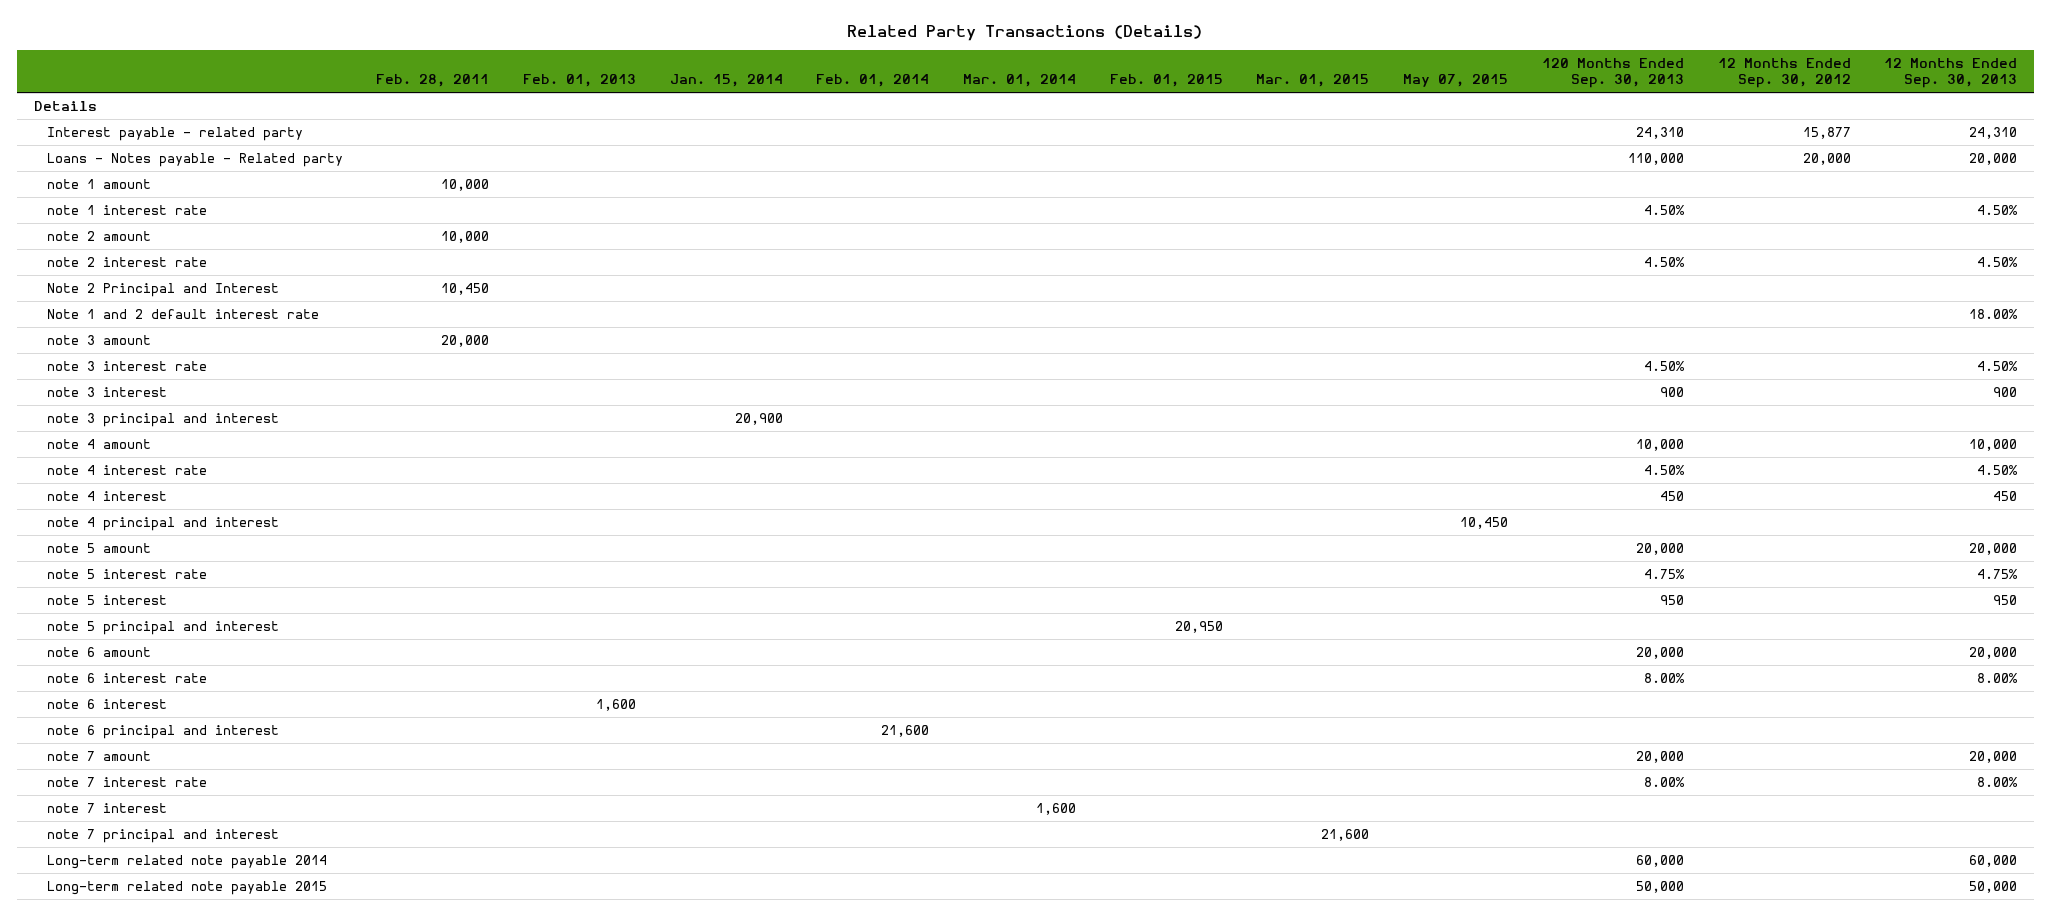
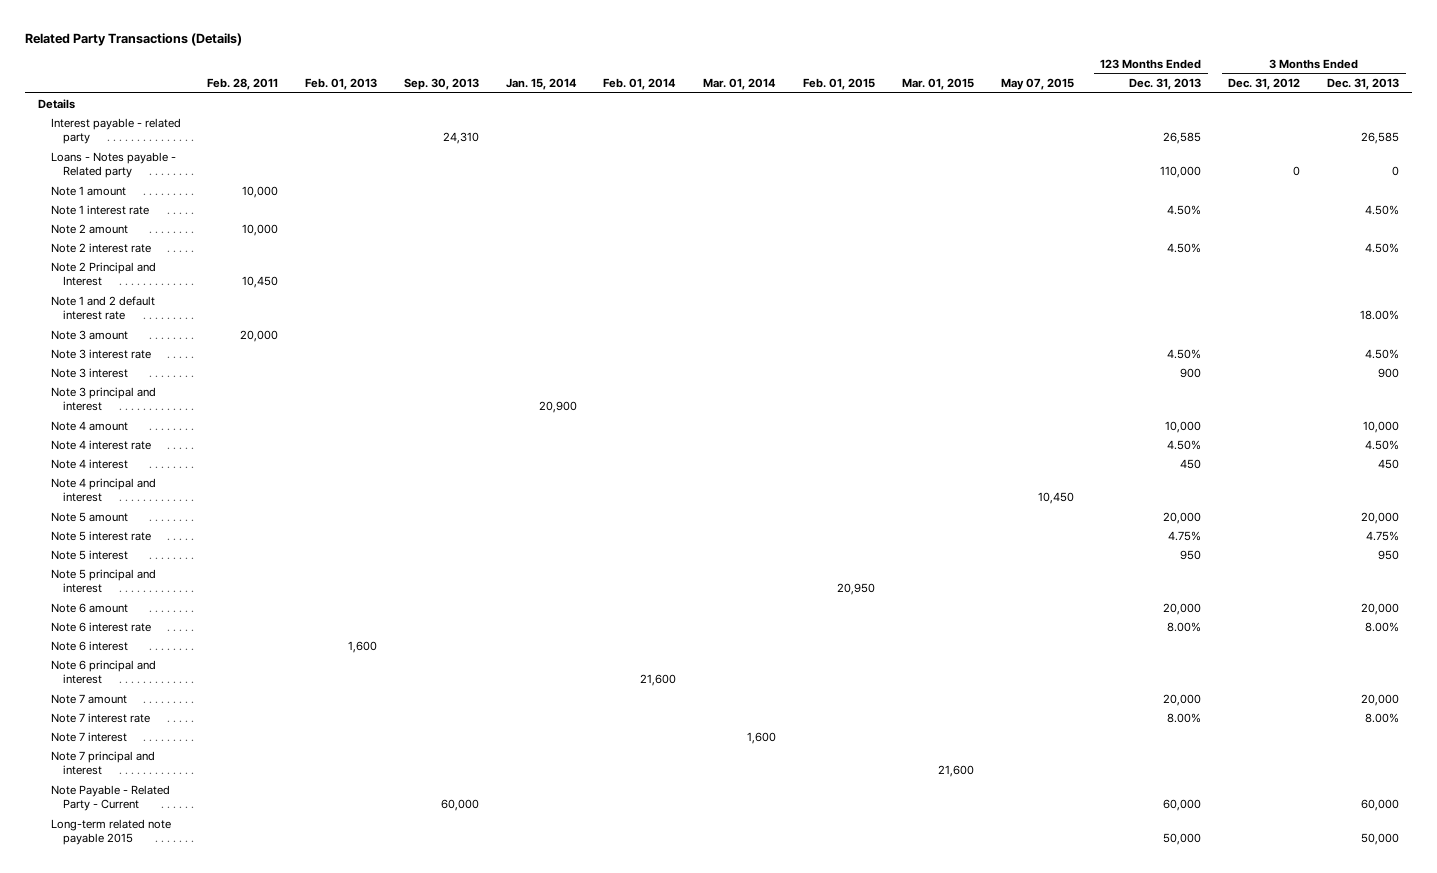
- | Feb. 28, 2011 | Feb. 01, 2013 | Jan. 15, 2014 | Feb. 01, 2014 | Mar. 01, 2014 | Feb. 01, 2015 | Mar. 01, 2015 | May 07, 2015 | 120 Months Ended Sep. 30, 2013 | 12 Months Ended Sep. 30, 2012 | 12 Months Ended Sep. 30, 2013
+ | Feb. 28, 2011 | Feb. 01, 2013 | Sep. 30, 2013 | Jan. 15, 2014 | Feb. 01, 2014 | Mar. 01, 2014 | Feb. 01, 2015 | Mar. 01, 2015 | May 07, 2015 | 123 Months Ended Dec. 31, 2013 | 3 Months Ended Dec. 31, 2012 | 3 Months Ended Dec. 31, 2013
- note 1 amount | 10,000 | | | | | | | | | |
- note 1 interest rate | | | | | | | | | 4.50% | | 4.50%
- note 2 amount | 10,000 | | | | | | | | | |
- note 2 interest rate | | | | | | | | | 4.50% | | 4.50%
+ Note 1 amount | 10,000 | | | | | | | | | | |
+ Note 1 interest rate | | | | | | | | | | 4.50% | | 4.50%
+ Note 2 amount | 10,000 | | | | | | | | | | |
+ Note 2 interest rate | | | | | | | | | | 4.50% | | 4.50%
- note 3 amount | 20,000 | | | | | | | | | |
- note 3 interest rate | | | | | | | | | 4.50% | | 4.50%
- note 3 interest | | | | | | | | | 900 | | 900
- note 3 principal and interest | | | 20,900 | | | | | | | |
- note 4 amount | | | | | | | | | 10,000 | | 10,000
- note 4 interest rate | | | | | | | | | 4.50% | | 4.50%
- note 4 interest | | | | | | | | | 450 | | 450
- note 4 principal and interest | | | | | | | | 10,450 | | |
- note 5 amount | | | | | | | | | 20,000 | | 20,000
- note 5 interest rate | | | | | | | | | 4.75% | | 4.75%
- note 5 interest | | | | | | | | | 950 | | 950
- note 5 principal and interest | | | | | | 20,950 | | | | |
- note 6 amount | | | | | | | | | 20,000 | | 20,000
- note 6 interest rate | | | | | | | | | 8.00% | | 8.00%
- note 6 interest | | 1,600 | | | | | | | | |
- note 6 principal and interest | | | | 21,600 | | | | | | |
- note 7 amount | | | | | | | | | 20,000 | | 20,000
- note 7 interest rate | | | | | | | | | 8.00% | | 8.00%
- note 7 interest | | | | | 1,600 | | | | | |
- note 7 principal and interest | | | | | | | 21,600 | | | |
- Long-term related note payable 2014 | | | | | | | | | 60,000 | | 60,000
+ Note 3 amount | 20,000 | | | | | | | | | | |
+ Note 3 interest rate | | | | | | | | | | 4.50% | | 4.50%
+ Note 3 interest | | | | | | | | | | 900 | | 900
+ Note 3 principal and interest | | | | 20,900 | | | | | | | |
+ Note 4 amount | | | | | | | | | | 10,000 | | 10,000
+ Note 4 interest rate | | | | | | | | | | 4.50% | | 4.50%
+ Note 4 interest | | | | | | | | | | 450 | | 450
+ Note 4 principal and interest | | | | | | | | | 10,450 | | |
+ Note 5 amount | | | | | | | | | | 20,000 | | 20,000
+ Note 5 interest rate | | | | | | | | | | 4.75% | | 4.75%
+ Note 5 interest | | | | | | | | | | 950 | | 950
+ Note 5 principal and interest | | | | | | | 20,950 | | | | |
+ Note 6 amount | | | | | | | | | | 20,000 | | 20,000
+ Note 6 interest rate | | | | | | | | | | 8.00% | | 8.00%
+ Note 6 interest | | 1,600 | | | | | | | | | |
+ Note 6 principal and interest | | | | | 21,600 | | | | | | |
+ Note 7 amount | | | | | | | | | | 20,000 | | 20,000
+ Note 7 interest rate | | | | | | | | | | 8.00% | | 8.00%
+ Note 7 interest | | | | | | 1,600 | | | | | |
+ Note 7 principal and interest | | | | | | | | 21,600 | | | |
+ Note Payable - Related Party - Current | | | 60,000 | | | | | | | 60,000 | | 60,000

